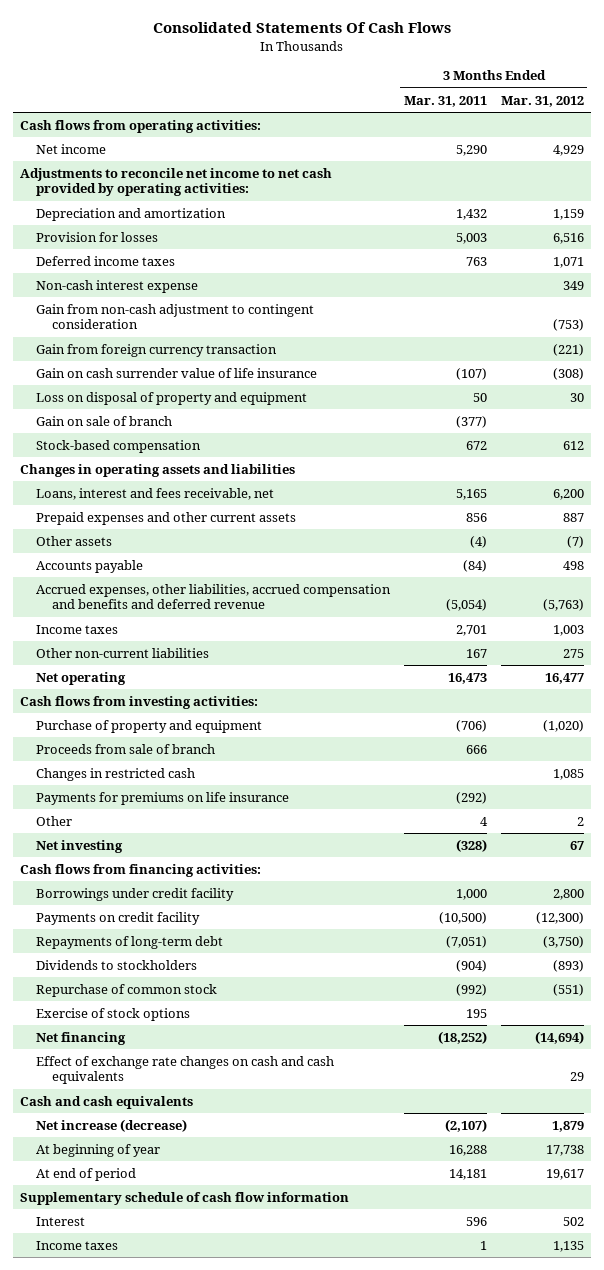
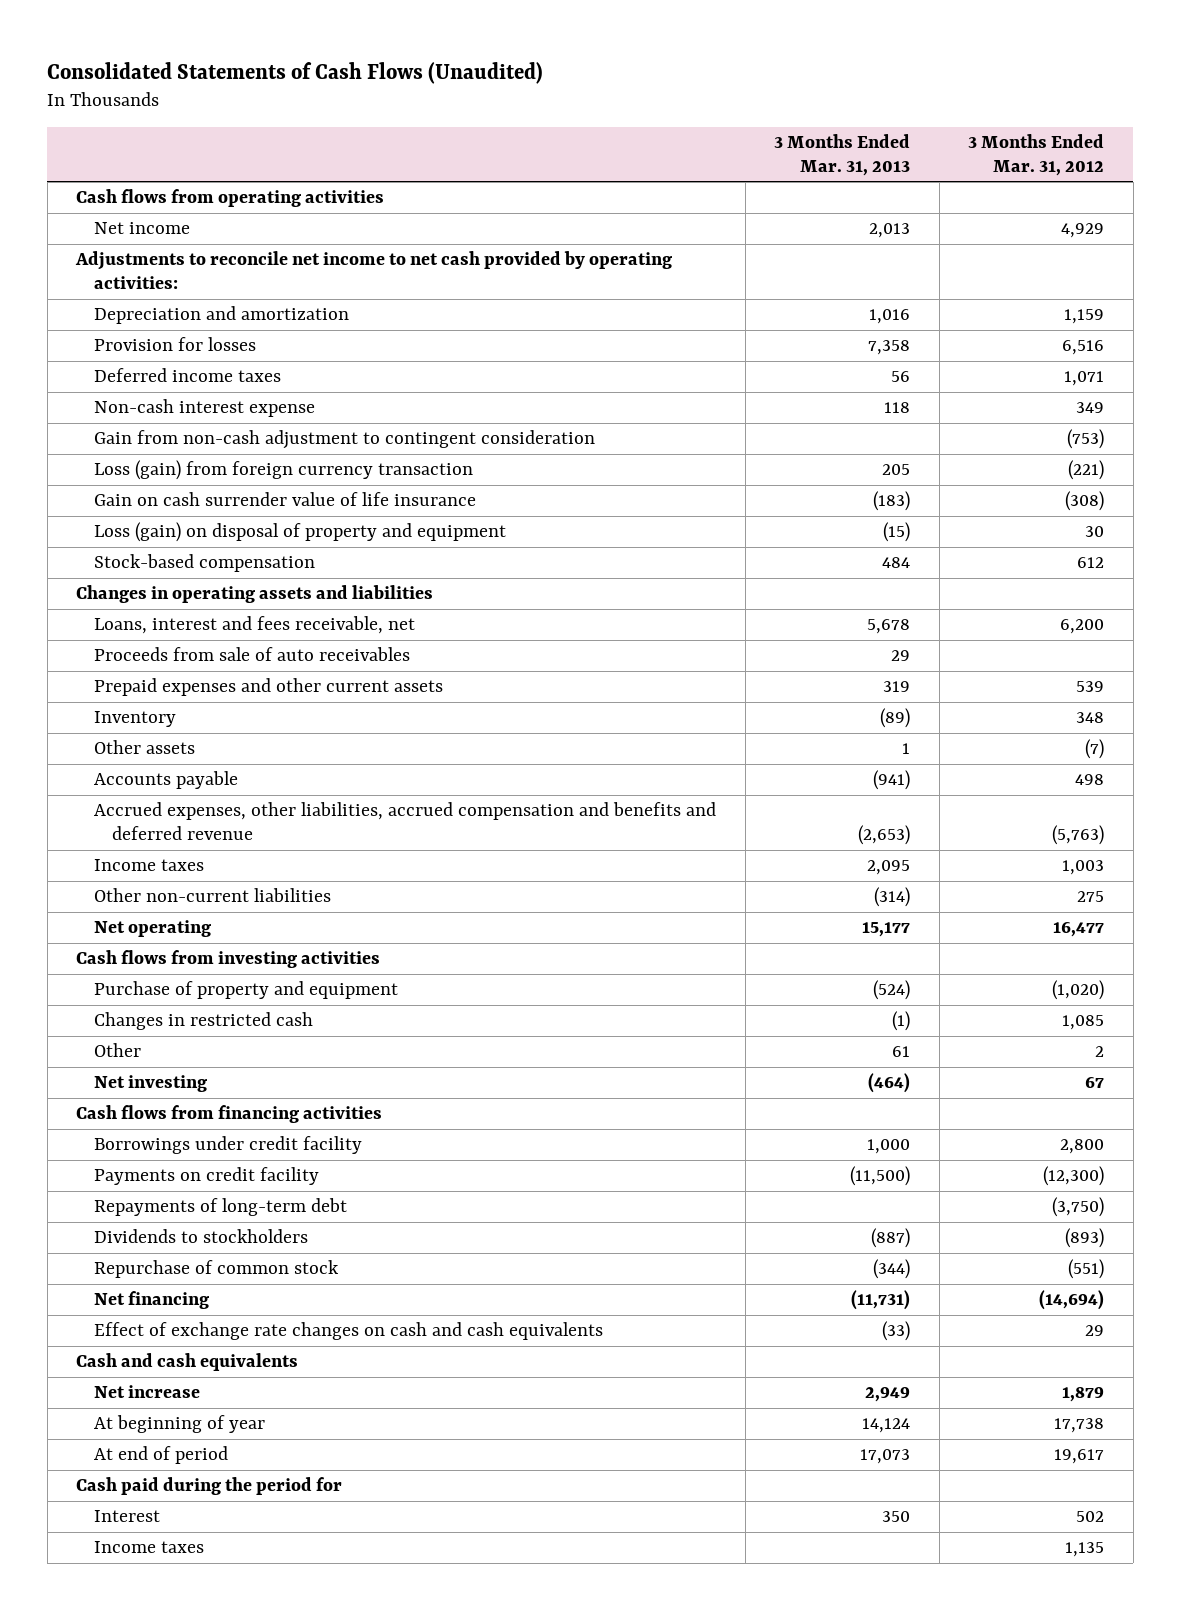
- Consolidated Statements Of Cash Flows
+ Consolidated Statements of Cash Flows (Unaudited)
- | 3 Months Ended Mar. 31, 2011 | 3 Months Ended Mar. 31, 2012
+ | 3 Months Ended Mar. 31, 2013 | 3 Months Ended Mar. 31, 2012
- Cash flows from operating activities:
+ Cash flows from operating activities
- Gain from foreign currency transaction | | (221)
+ Loss (gain) from foreign currency transaction | 205 | (221)
- Loss on disposal of property and equipment | 50 | 30
- Gain on sale of branch | (377) |
+ Loss (gain) on disposal of property and equipment | (15) | 30
- Prepaid expenses and other current assets | 856 | 887
+ Proceeds from sale of auto receivables | 29 |
+ Prepaid expenses and other current assets | 319 | 539
+ Inventory | (89) | 348
- Cash flows from investing activities:
+ Cash flows from investing activities
- Proceeds from sale of branch | 666 |
- Payments for premiums on life insurance | (292) |
- Cash flows from financing activities:
+ Cash flows from financing activities
- Exercise of stock options | 195 |
- Net increase (decrease) | (2,107) | 1,879
+ Net increase | 2,949 | 1,879
- Supplementary schedule of cash flow information
+ Cash paid during the period for

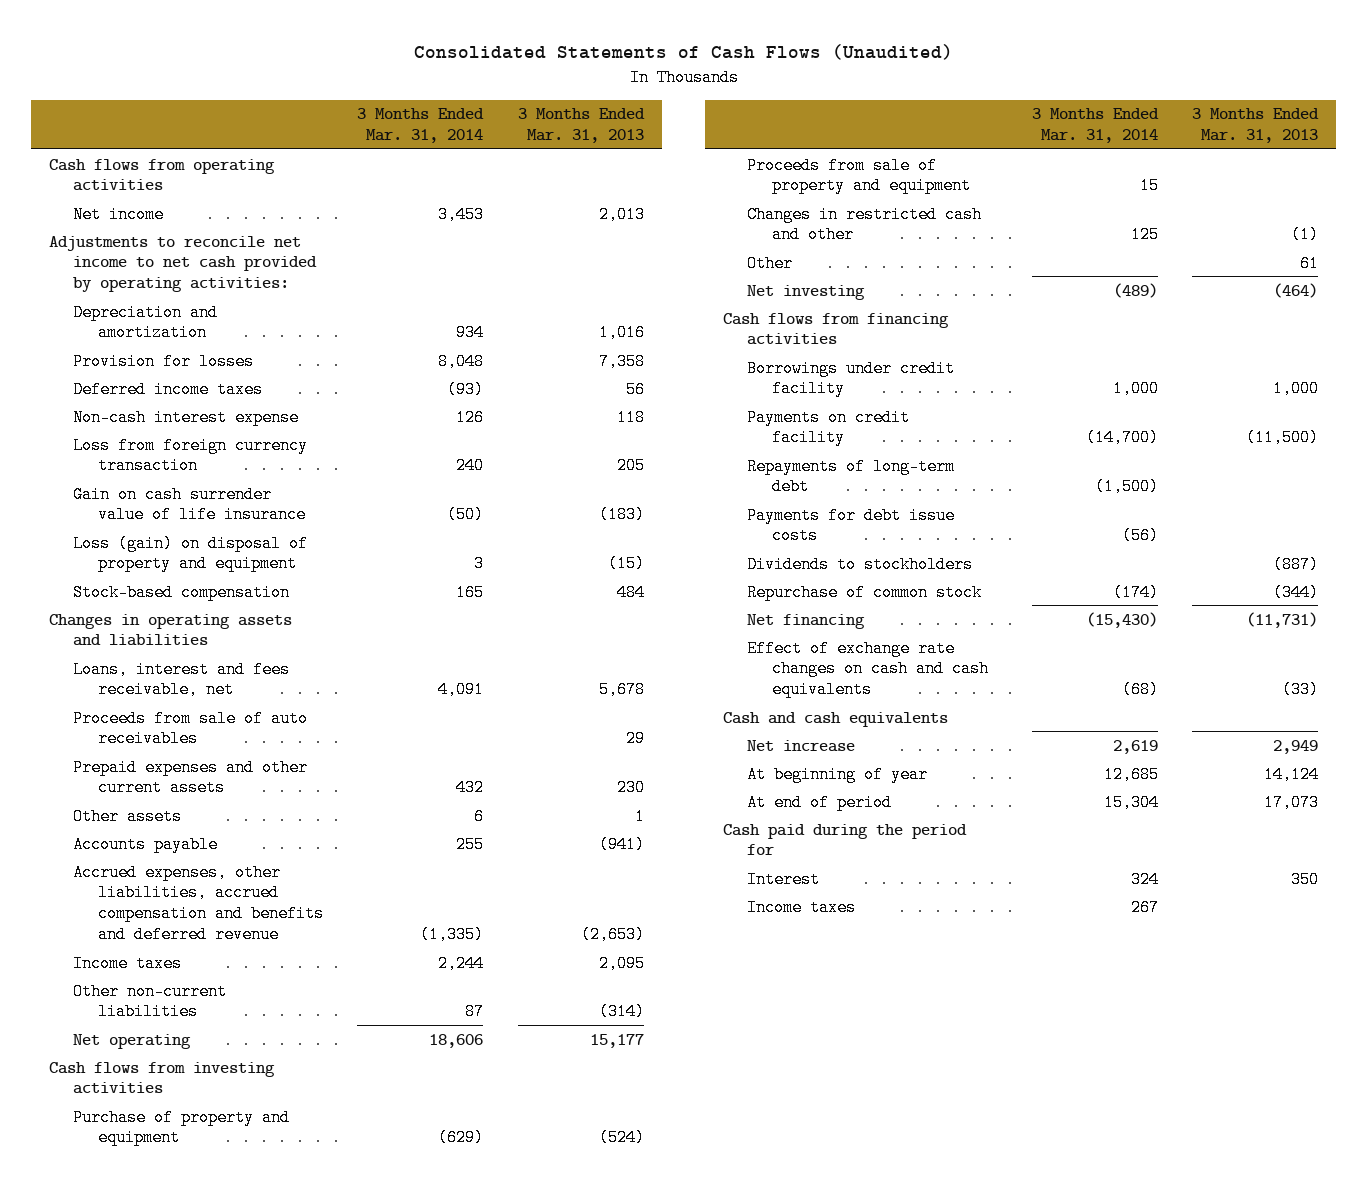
- | 3 Months Ended Mar. 31, 2013 | 3 Months Ended Mar. 31, 2012
+ | 3 Months Ended Mar. 31, 2014 | 3 Months Ended Mar. 31, 2013
- Gain from non-cash adjustment to contingent consideration | | (753)
- Loss (gain) from foreign currency transaction | 205 | (221)
+ Loss from foreign currency transaction | 240 | 205
- Prepaid expenses and other current assets | 319 | 539
- Inventory | (89) | 348
+ Prepaid expenses and other current assets | 432 | 230
- Changes in restricted cash | (1) | 1,085
+ Proceeds from sale of property and equipment | 15 |
+ Changes in restricted cash and other | 125 | (1)
+ Payments for debt issue costs | (56) |

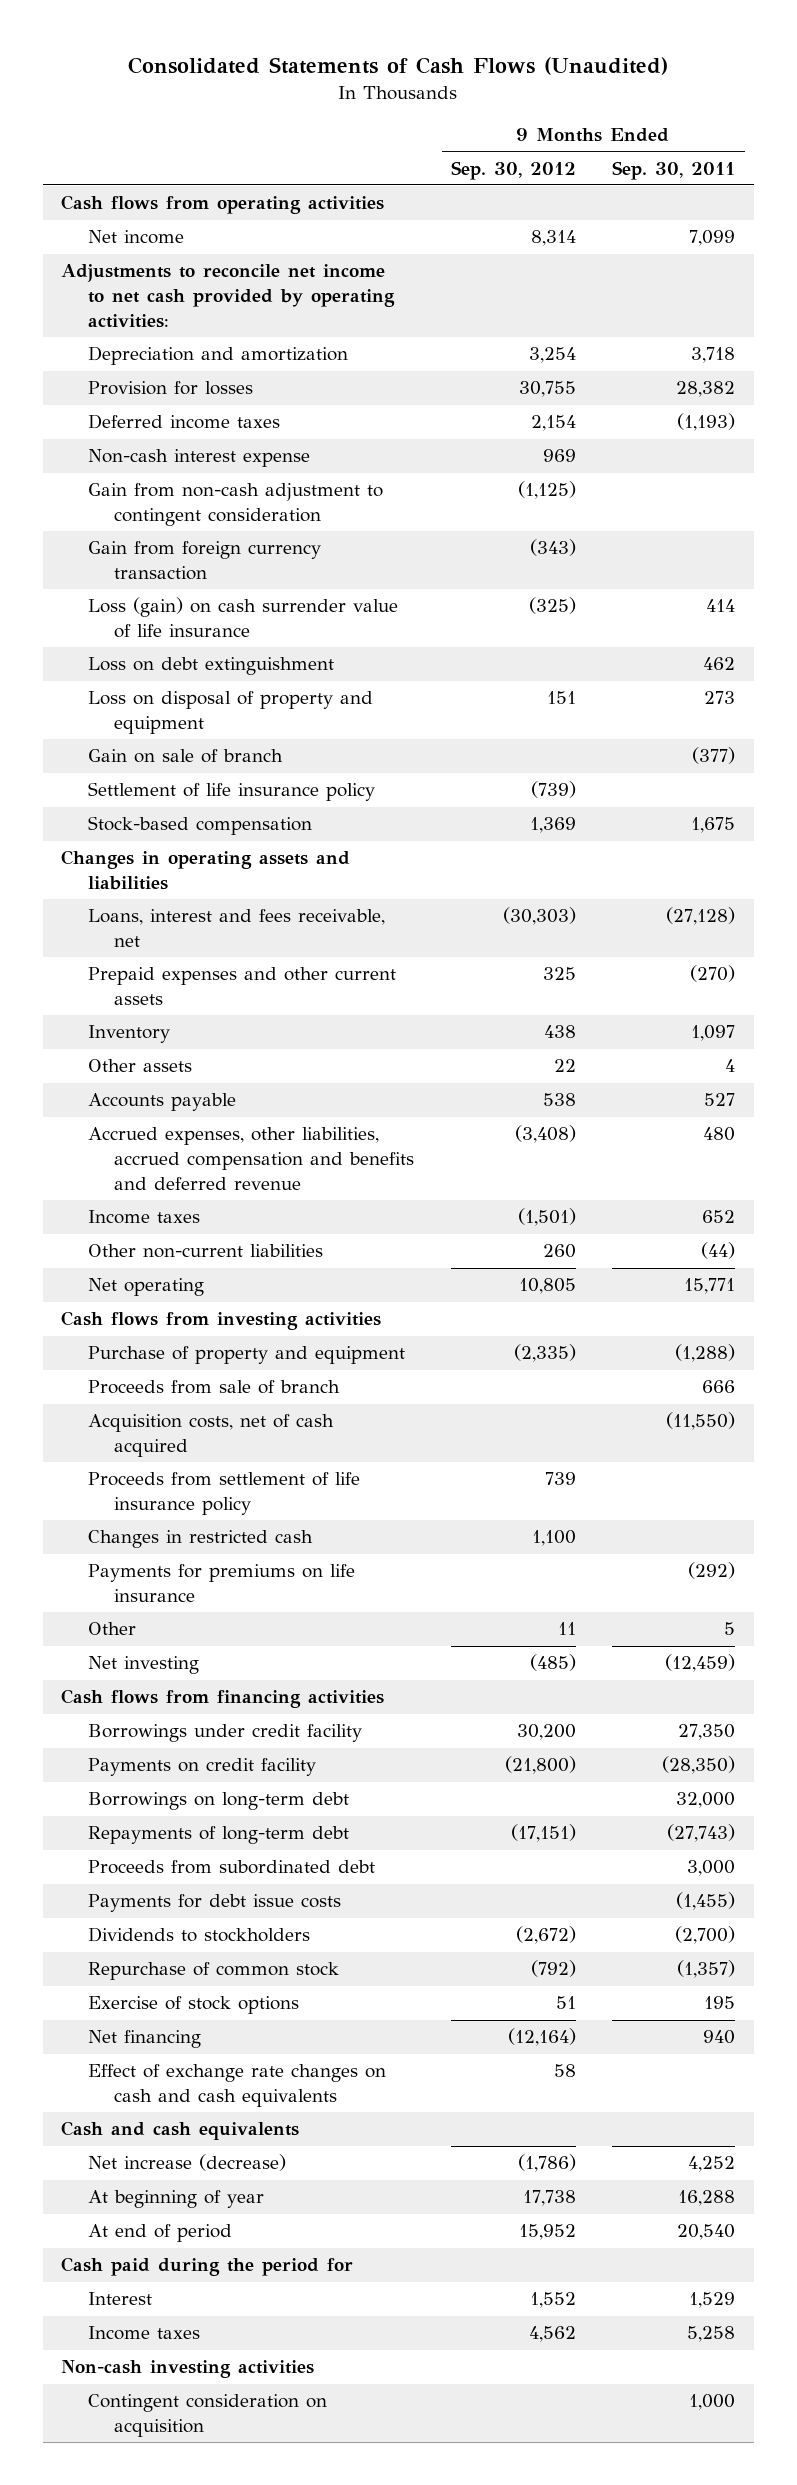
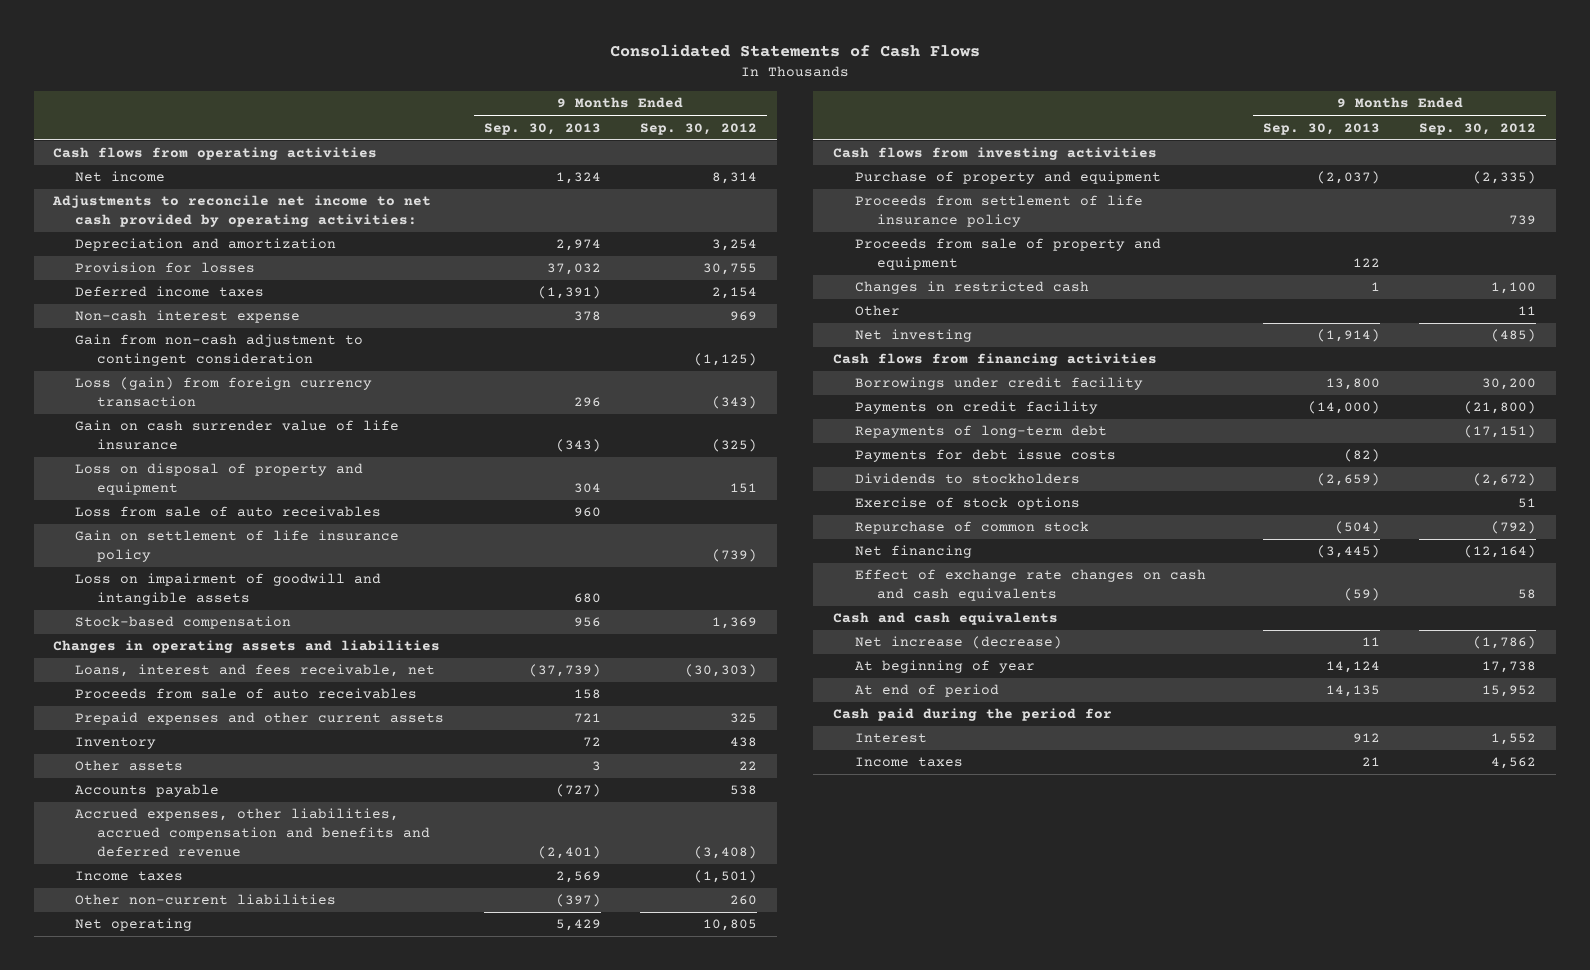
- Consolidated Statements of Cash Flows (Unaudited)
+ Consolidated Statements of Cash Flows
- | 9 Months Ended Sep. 30, 2012 | 9 Months Ended Sep. 30, 2011
+ | 9 Months Ended Sep. 30, 2013 | 9 Months Ended Sep. 30, 2012
- Gain from foreign currency transaction | (343) |
- Loss (gain) on cash surrender value of life insurance | (325) | 414
- Loss on debt extinguishment | | 462
+ Loss (gain) from foreign currency transaction | 296 | (343)
+ Gain on cash surrender value of life insurance | (343) | (325)
- Gain on sale of branch | | (377)
- Settlement of life insurance policy | (739) |
+ Loss from sale of auto receivables | 960 |
+ Gain on settlement of life insurance policy | | (739)
+ Loss on impairment of goodwill and intangible assets | 680 |
+ Proceeds from sale of auto receivables | 158 |
- Proceeds from sale of branch | | 666
- Acquisition costs, net of cash acquired | | (11,550)
+ Proceeds from sale of property and equipment | 122 |
- Payments for premiums on life insurance | | (292)
- Borrowings on long-term debt | | 32,000
- Proceeds from subordinated debt | | 3,000
moved down: Repurchase of common stock | (504) | (792)
- Non-cash investing activities
- Contingent consideration on acquisition | | 1,000

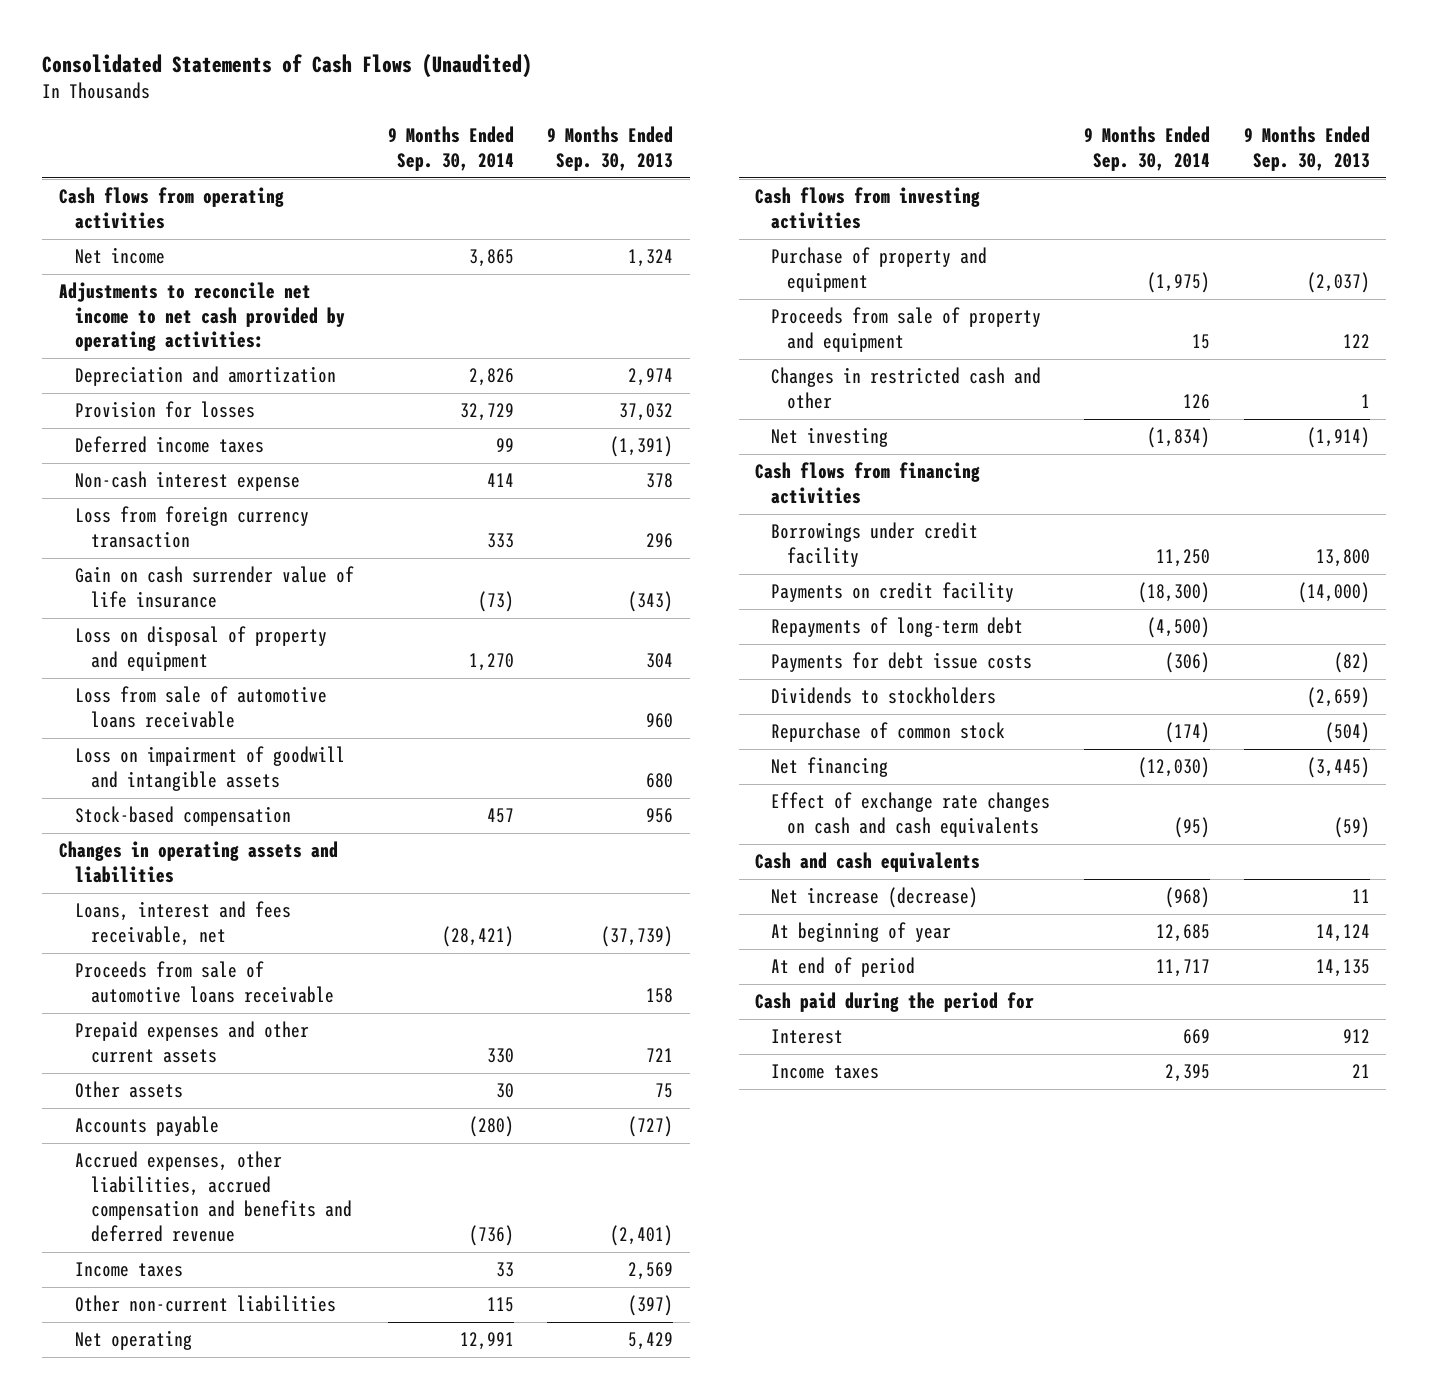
- Consolidated Statements of Cash Flows
+ Consolidated Statements of Cash Flows (Unaudited)
- | 9 Months Ended Sep. 30, 2013 | 9 Months Ended Sep. 30, 2012
+ | 9 Months Ended Sep. 30, 2014 | 9 Months Ended Sep. 30, 2013
- Gain from non-cash adjustment to contingent consideration | | (1,125)
- Loss (gain) from foreign currency transaction | 296 | (343)
+ Loss from foreign currency transaction | 333 | 296
- Loss from sale of auto receivables | 960 |
- Gain on settlement of life insurance policy | | (739)
+ Loss from sale of automotive loans receivable | | 960
- Proceeds from sale of auto receivables | 158 |
+ Proceeds from sale of automotive loans receivable | | 158
- Inventory | 72 | 438
- Other assets | 3 | 22
+ Other assets | 30 | 75
- Proceeds from settlement of life insurance policy | | 739
- Changes in restricted cash | 1 | 1,100
- Other | | 11
+ Changes in restricted cash and other | 126 | 1
- Exercise of stock options | | 51

